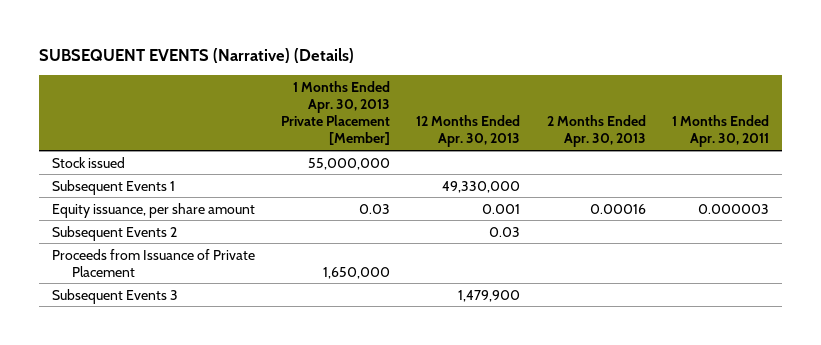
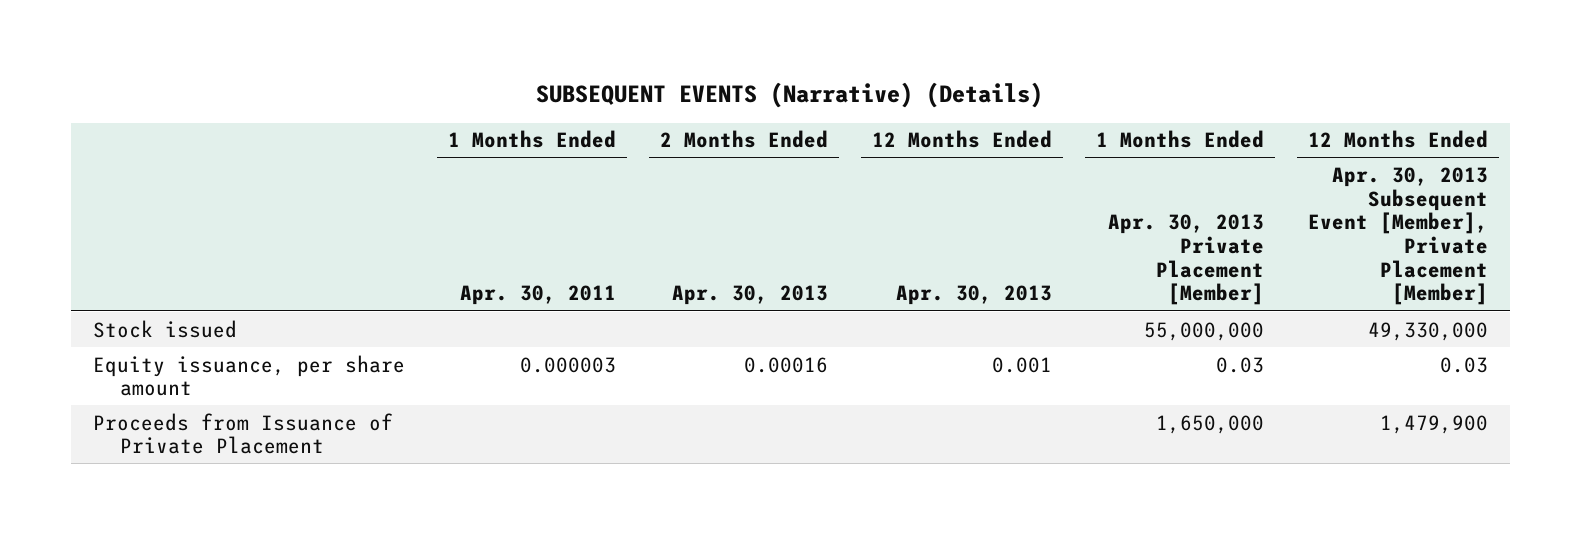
- | 1 Months Ended Apr. 30, 2013 Private Placement [Member] | 12 Months Ended Apr. 30, 2013 | 2 Months Ended Apr. 30, 2013 | 1 Months Ended Apr. 30, 2011
+ | 1 Months Ended Apr. 30, 2011 | 2 Months Ended Apr. 30, 2013 | 12 Months Ended Apr. 30, 2013 | 1 Months Ended Apr. 30, 2013 Private Placement [Member] | 12 Months Ended Apr. 30, 2013 Subsequent Event [Member], Private Placement [Member]
- Subsequent Events 1 | | 49,330,000 | |
- Subsequent Events 2 | | 0.03 | |
- Subsequent Events 3 | | 1,479,900 | |

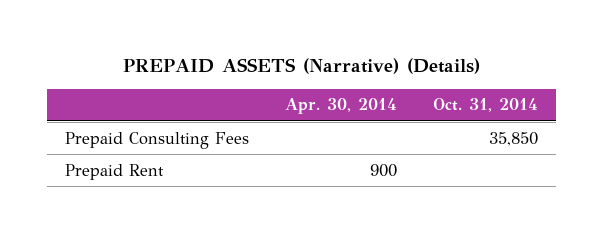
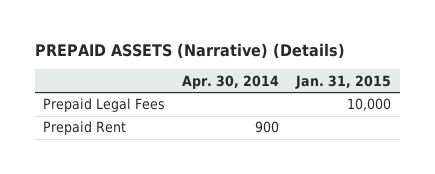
- | Apr. 30, 2014 | Oct. 31, 2014
+ | Apr. 30, 2014 | Jan. 31, 2015
- Prepaid Consulting Fees | | 35,850
+ Prepaid Legal Fees | | 10,000

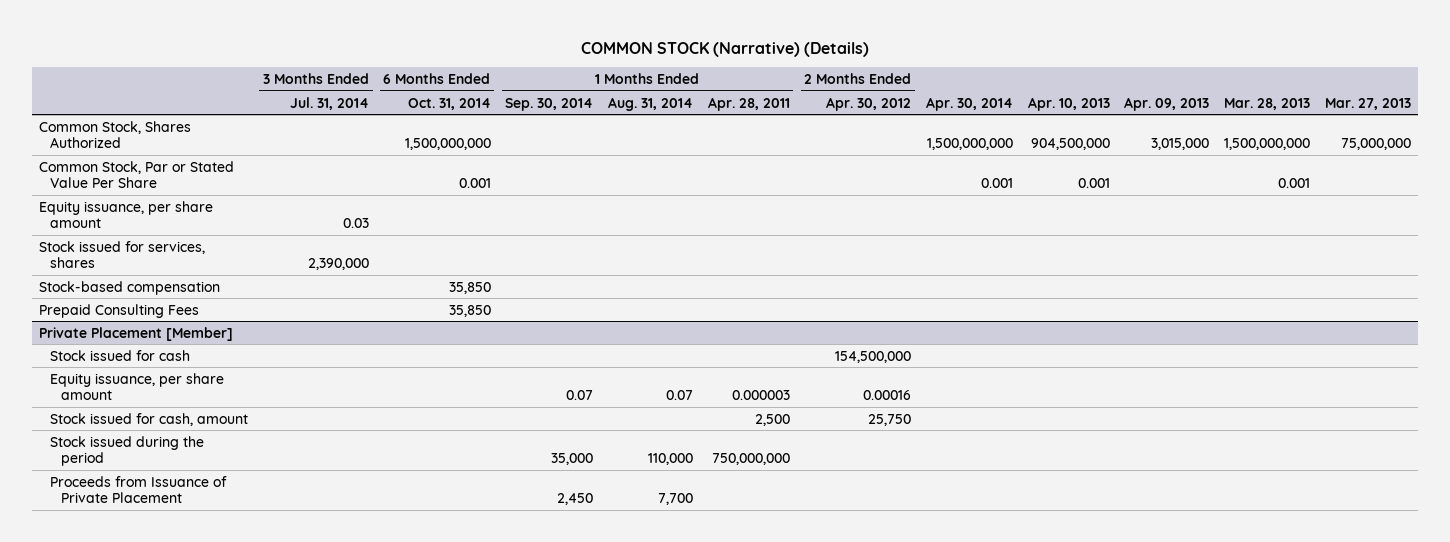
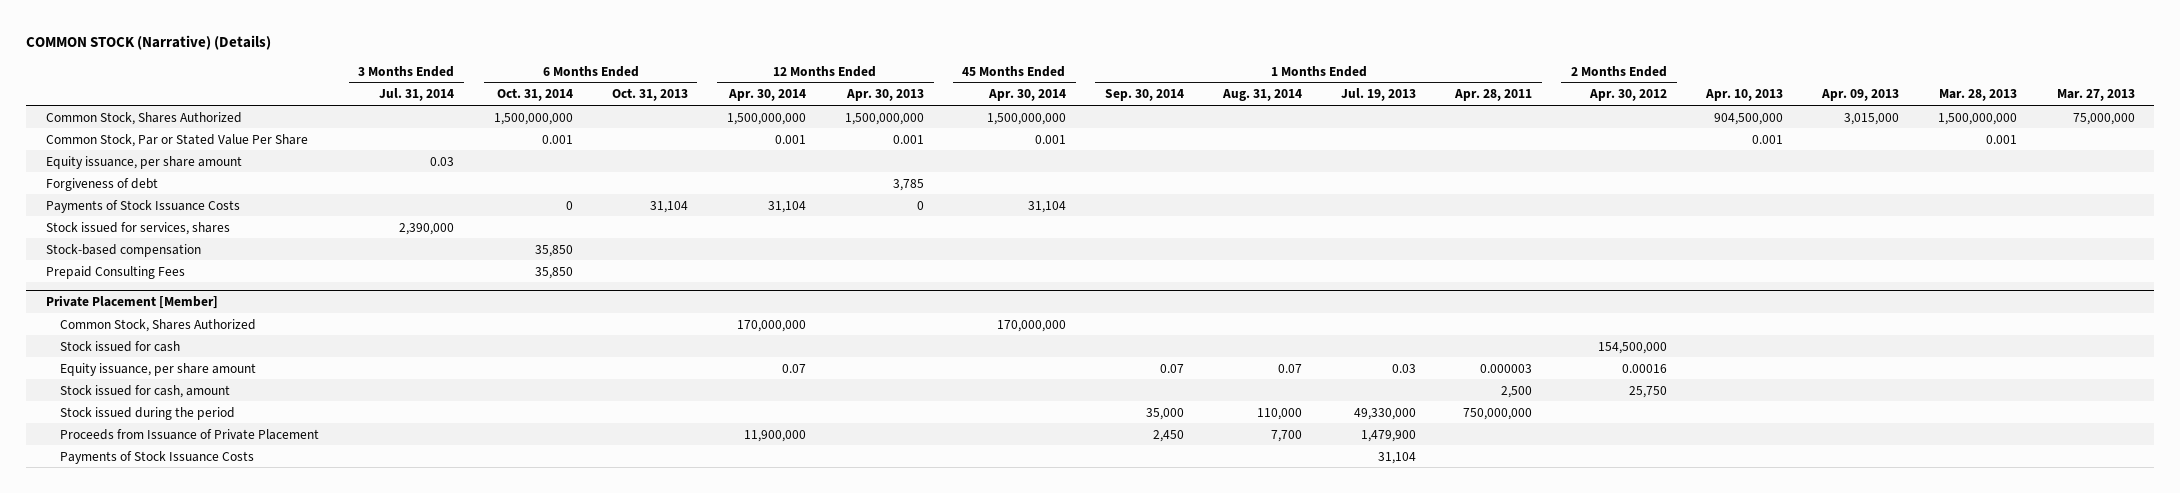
- | 3 Months Ended Jul. 31, 2014 | 6 Months Ended Oct. 31, 2014 | 1 Months Ended Sep. 30, 2014 | 1 Months Ended Aug. 31, 2014 | 1 Months Ended Apr. 28, 2011 | 2 Months Ended Apr. 30, 2012 | Apr. 30, 2014 | Apr. 10, 2013 | Apr. 09, 2013 | Mar. 28, 2013 | Mar. 27, 2013
+ | 3 Months Ended Jul. 31, 2014 | 6 Months Ended Oct. 31, 2014 | 6 Months Ended Oct. 31, 2013 | 12 Months Ended Apr. 30, 2014 | 12 Months Ended Apr. 30, 2013 | 45 Months Ended Apr. 30, 2014 | 1 Months Ended Sep. 30, 2014 | 1 Months Ended Aug. 31, 2014 | 1 Months Ended Jul. 19, 2013 | 1 Months Ended Apr. 28, 2011 | 2 Months Ended Apr. 30, 2012 | Apr. 10, 2013 | Apr. 09, 2013 | Mar. 28, 2013 | Mar. 27, 2013
+ Forgiveness of debt | | | | | 3,785 | | | | | | | | | |
+ Payments of Stock Issuance Costs | | 0 | 31,104 | 31,104 | 0 | 31,104 | | | | | | | | |
@ Private Placement [Member]
+ Common Stock, Shares Authorized | | | | 170,000,000 | | 170,000,000 | | | | | | | | |
+ Payments of Stock Issuance Costs | | | | | | | | | 31,104 | | | | | |

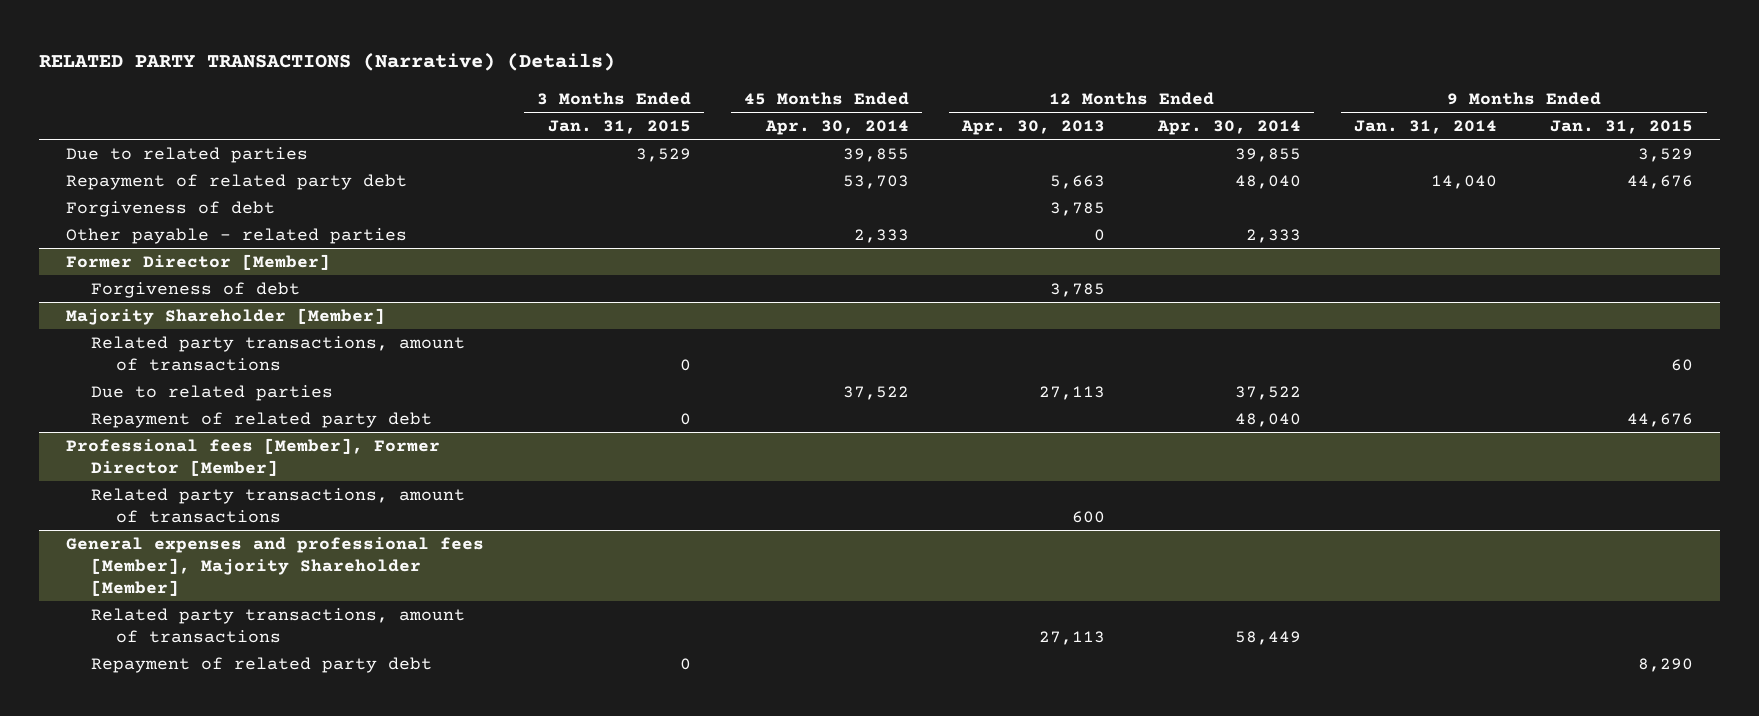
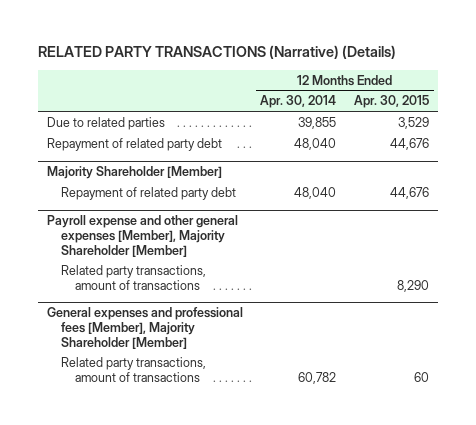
- | 3 Months Ended Jan. 31, 2015 | 45 Months Ended Apr. 30, 2014 | 12 Months Ended Apr. 30, 2013 | 12 Months Ended Apr. 30, 2014 | 9 Months Ended Jan. 31, 2014 | 9 Months Ended Jan. 31, 2015
+ | 12 Months Ended Apr. 30, 2014 | 12 Months Ended Apr. 30, 2015
- Forgiveness of debt | | | 3,785 | | |
- Other payable - related parties | | 2,333 | 0 | 2,333 | |
- Former Director [Member]
- Forgiveness of debt | | | 3,785 | | |
@ Majority Shareholder [Member]
- Related party transactions, amount of transactions | 0 | | | | | 60
- Due to related parties | | 37,522 | 27,113 | 37,522 | |
- Professional fees [Member], Former Director [Member]
- Related party transactions, amount of transactions | | | 600 | | |
+ Payroll expense and other general expenses [Member], Majority Shareholder [Member]
+ Related party transactions, amount of transactions | | 8,290
@ General expenses and professional fees [Member], Majority Shareholder [Member]
- Related party transactions, amount of transactions | | | 27,113 | 58,449 | |
- Repayment of related party debt | 0 | | | | | 8,290
+ Related party transactions, amount of transactions | 60,782 | 60

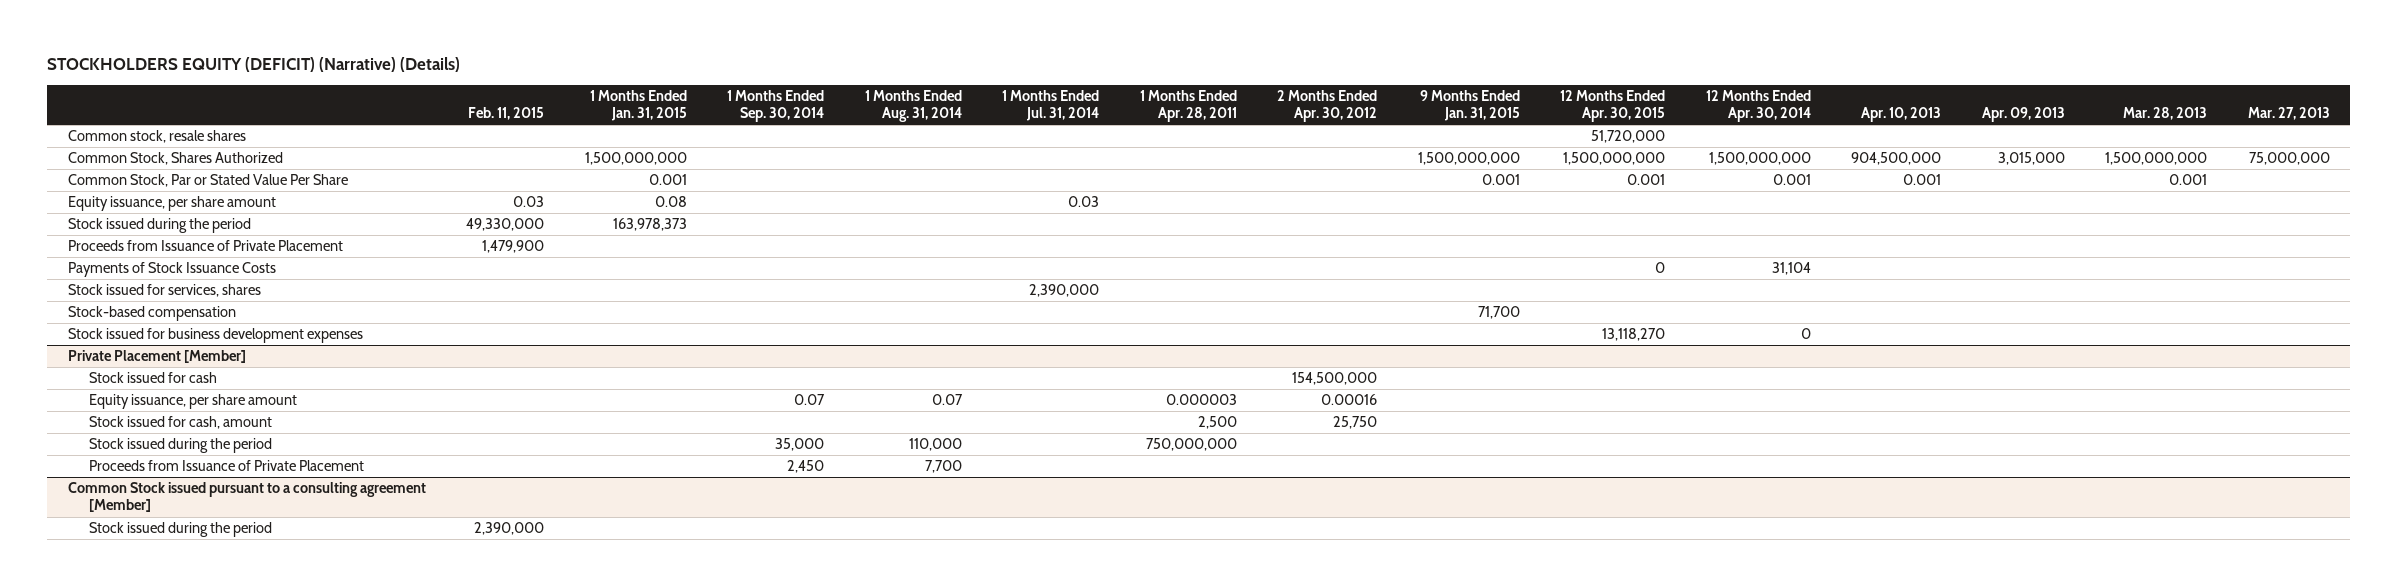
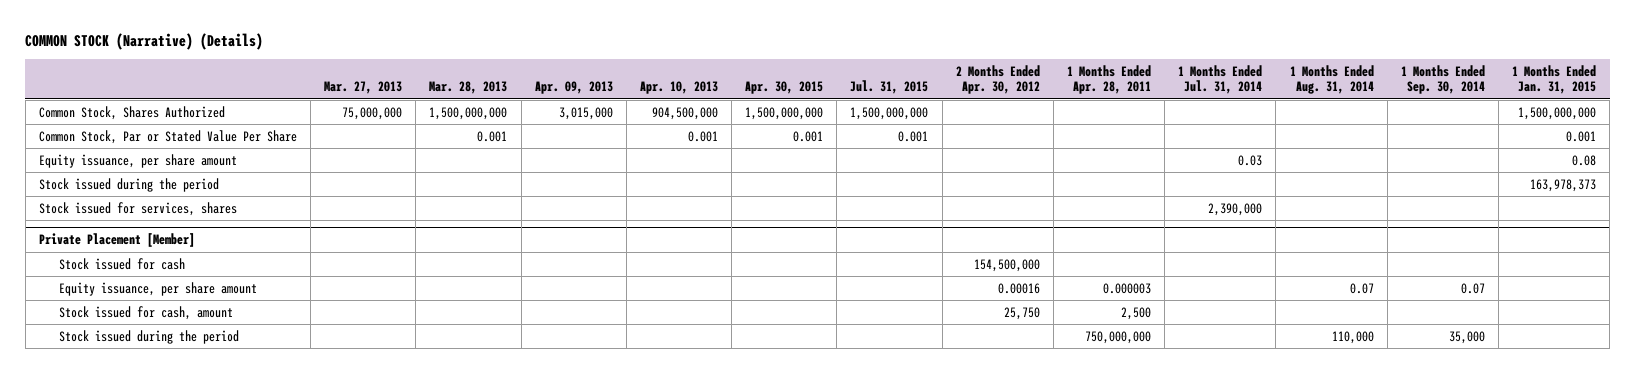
- STOCKHOLDERS EQUITY (DEFICIT) (Narrative) (Details)
+ COMMON STOCK (Narrative) (Details)
- | Feb. 11, 2015 | 1 Months Ended Jan. 31, 2015 | 1 Months Ended Sep. 30, 2014 | 1 Months Ended Aug. 31, 2014 | 1 Months Ended Jul. 31, 2014 | 1 Months Ended Apr. 28, 2011 | 2 Months Ended Apr. 30, 2012 | 9 Months Ended Jan. 31, 2015 | 12 Months Ended Apr. 30, 2015 | 12 Months Ended Apr. 30, 2014 | Apr. 10, 2013 | Apr. 09, 2013 | Mar. 28, 2013 | Mar. 27, 2013
+ | Mar. 27, 2013 | Mar. 28, 2013 | Apr. 09, 2013 | Apr. 10, 2013 | Apr. 30, 2015 | Jul. 31, 2015 | 2 Months Ended Apr. 30, 2012 | 1 Months Ended Apr. 28, 2011 | 1 Months Ended Jul. 31, 2014 | 1 Months Ended Aug. 31, 2014 | 1 Months Ended Sep. 30, 2014 | 1 Months Ended Jan. 31, 2015
- Common stock, resale shares | | | | | | | | | 51,720,000 | | | | |
- Proceeds from Issuance of Private Placement | 1,479,900 | | | | | | | | | | | | |
- Payments of Stock Issuance Costs | | | | | | | | | 0 | 31,104 | | | |
- Stock-based compensation | | | | | | | | 71,700 | | | | | |
- Stock issued for business development expenses | | | | | | | | | 13,118,270 | 0 | | | |
@ Private Placement [Member]
- Proceeds from Issuance of Private Placement | | | 2,450 | 7,700 | | | | | | | | | |
- Common Stock issued pursuant to a consulting agreement [Member]
- Stock issued during the period | 2,390,000 | | | | | | | | | | | | |

